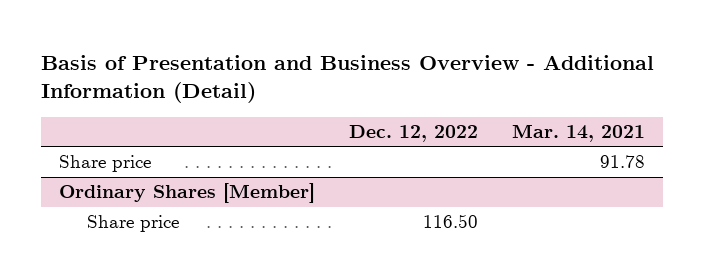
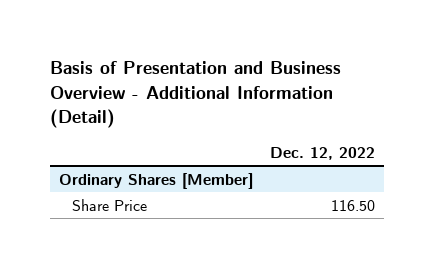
- | Dec. 12, 2022 | Mar. 14, 2021
+ | Dec. 12, 2022
- Share price | | 91.78
@ Ordinary Shares [Member]
- Share price | 116.50 |
+ Share Price | 116.50

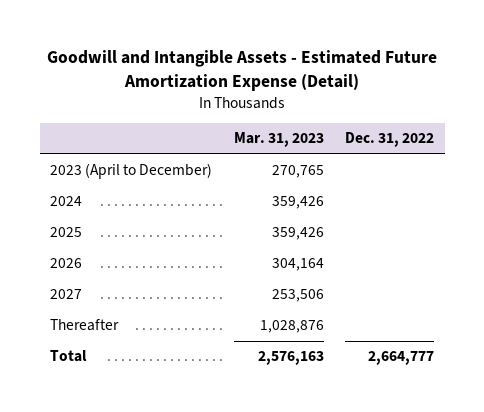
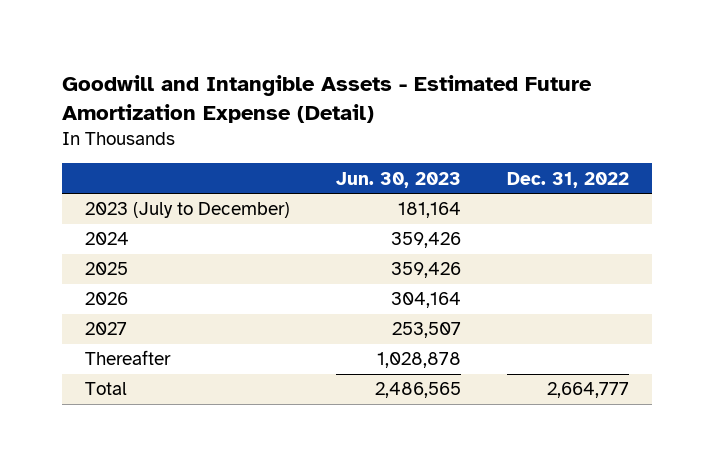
- | Mar. 31, 2023 | Dec. 31, 2022
+ | Jun. 30, 2023 | Dec. 31, 2022
- 2023 (April to December) | 270,765 |
+ 2023 (July to December) | 181,164 |

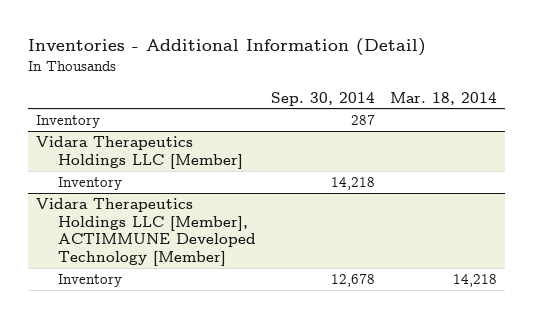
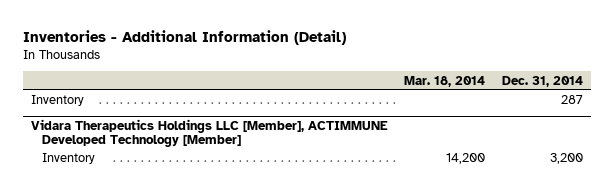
- | Sep. 30, 2014 | Mar. 18, 2014
+ | Mar. 18, 2014 | Dec. 31, 2014
- Vidara Therapeutics Holdings LLC [Member]
- Inventory | 14,218 |
@ Vidara Therapeutics Holdings LLC [Member], ACTIMMUNE Developed Technology [Member]
- Inventory | 12,678 | 14,218
+ Inventory | 14,200 | 3,200

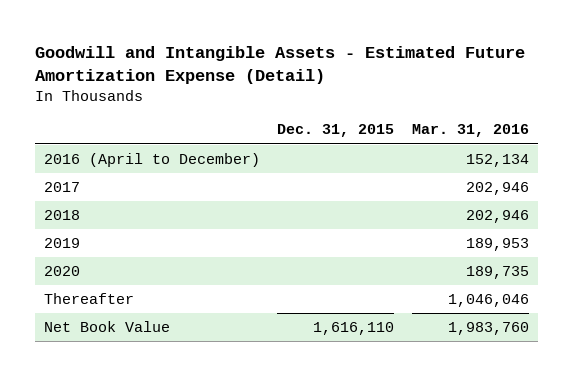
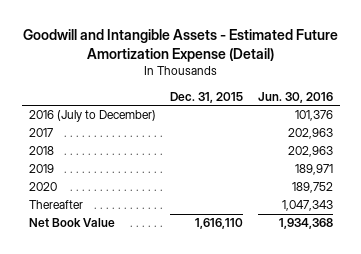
- | Dec. 31, 2015 | Mar. 31, 2016
+ | Dec. 31, 2015 | Jun. 30, 2016
- 2016 (April to December) | | 152,134
+ 2016 (July to December) | | 101,376

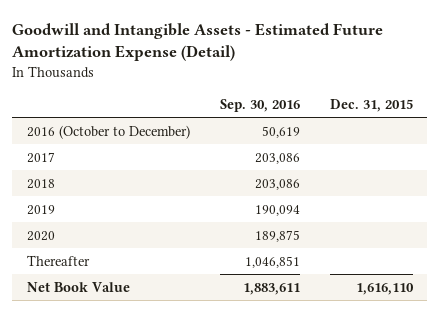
- | Dec. 31, 2015 | Jun. 30, 2016
+ | Sep. 30, 2016 | Dec. 31, 2015
- 2016 (July to December) | | 101,376
+ 2016 (October to December) | 50,619 |

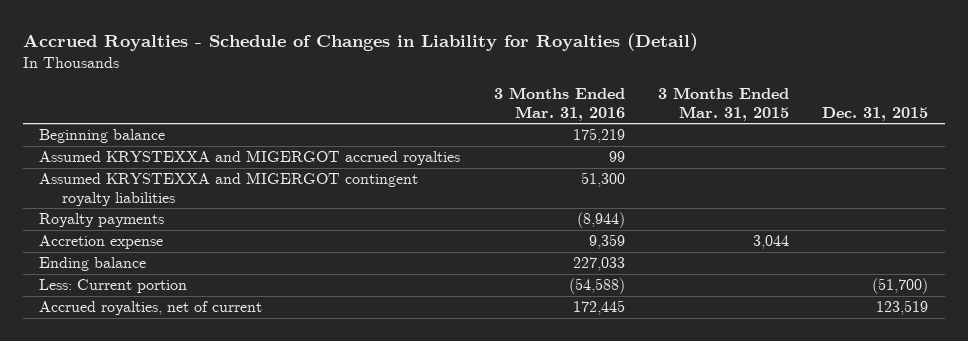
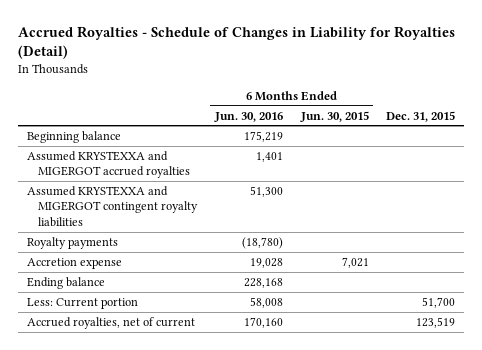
- | 3 Months Ended Mar. 31, 2016 | 3 Months Ended Mar. 31, 2015 | Dec. 31, 2015
+ | 6 Months Ended Jun. 30, 2016 | 6 Months Ended Jun. 30, 2015 | Dec. 31, 2015
- Less: Current portion | (54,588) | | (51,700)
+ Less: Current portion | 58,008 | | 51,700

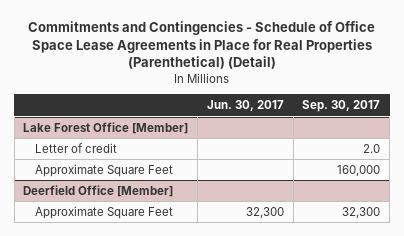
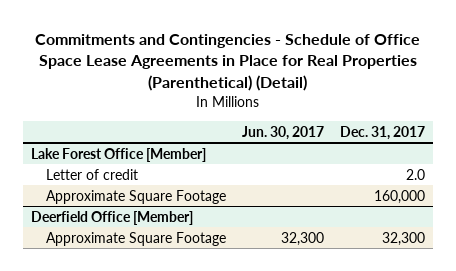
- | Jun. 30, 2017 | Sep. 30, 2017
+ | Jun. 30, 2017 | Dec. 31, 2017
@ Lake Forest Office [Member]
- Approximate Square Feet | | 160,000
+ Approximate Square Footage | | 160,000
@ Deerfield Office [Member]
- Approximate Square Feet | 32,300 | 32,300
+ Approximate Square Footage | 32,300 | 32,300

